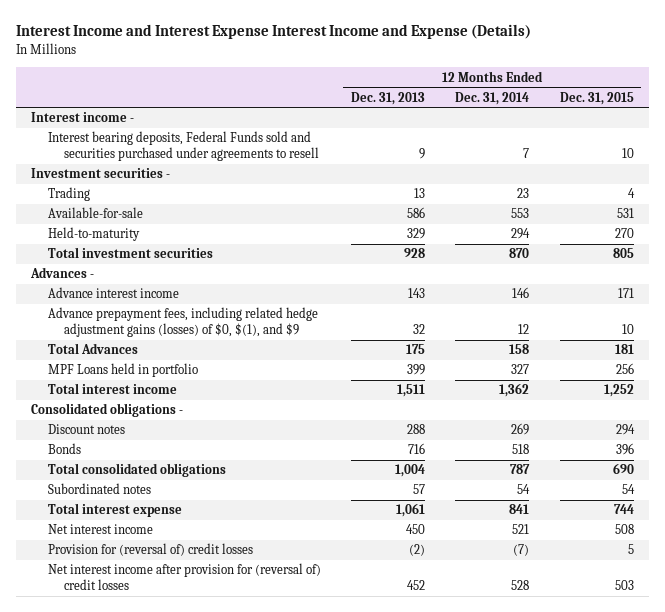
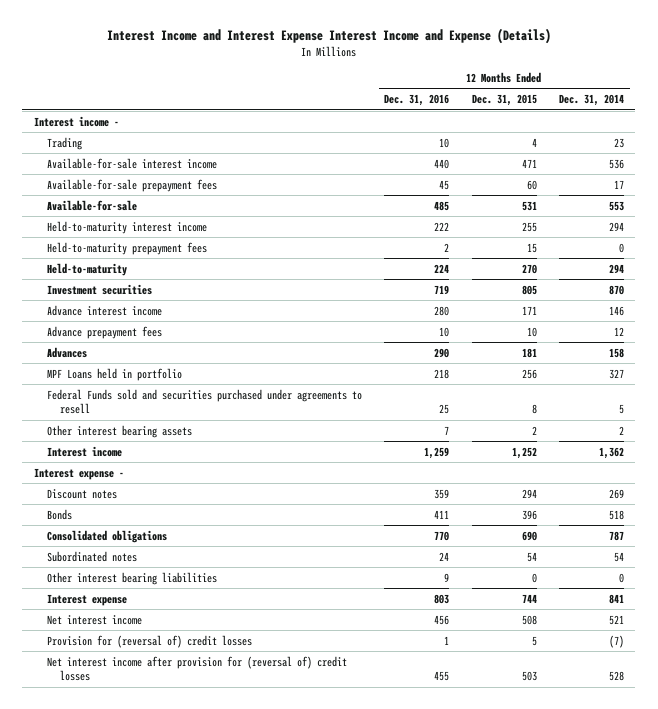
- | 12 Months Ended Dec. 31, 2013 | 12 Months Ended Dec. 31, 2014 | 12 Months Ended Dec. 31, 2015
+ | 12 Months Ended Dec. 31, 2016 | 12 Months Ended Dec. 31, 2015 | 12 Months Ended Dec. 31, 2014
- Interest bearing deposits, Federal Funds sold and securities purchased under agreements to resell | 9 | 7 | 10
- Investment securities -
+ Available-for-sale interest income | 440 | 471 | 536
+ Available-for-sale prepayment fees | 45 | 60 | 17
+ Held-to-maturity interest income | 222 | 255 | 294
+ Held-to-maturity prepayment fees | 2 | 15 | 0
- Total investment securities | 928 | 870 | 805
- Advances -
+ Investment securities | 719 | 805 | 870
- Advance prepayment fees, including related hedge adjustment gains (losses) of $0, $(1), and $9 | 32 | 12 | 10
- Total Advances | 175 | 158 | 181
+ Advance prepayment fees | 10 | 10 | 12
+ Advances | 290 | 181 | 158
- Total interest income | 1,511 | 1,362 | 1,252
- Consolidated obligations -
+ Federal Funds sold and securities purchased under agreements to resell | 25 | 8 | 5
+ Other interest bearing assets | 7 | 2 | 2
+ Interest income | 1,259 | 1,252 | 1,362
+ Interest expense -
- Total consolidated obligations | 1,004 | 787 | 690
+ Consolidated obligations | 770 | 690 | 787
- Total interest expense | 1,061 | 841 | 744
+ Other interest bearing liabilities | 9 | 0 | 0
+ Interest expense | 803 | 744 | 841

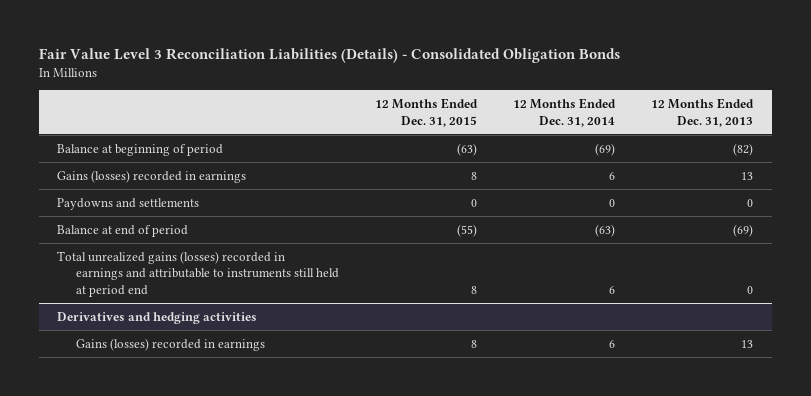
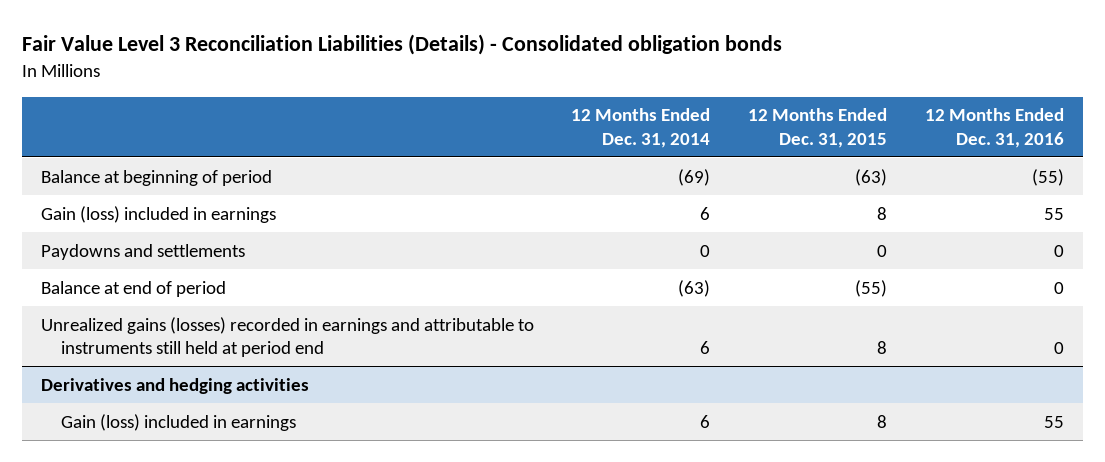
- Fair Value Level 3 Reconciliation Liabilities (Details) - Consolidated Obligation Bonds
+ Fair Value Level 3 Reconciliation Liabilities (Details) - Consolidated obligation bonds
- | 12 Months Ended Dec. 31, 2015 | 12 Months Ended Dec. 31, 2014 | 12 Months Ended Dec. 31, 2013
+ | 12 Months Ended Dec. 31, 2014 | 12 Months Ended Dec. 31, 2015 | 12 Months Ended Dec. 31, 2016
- Gains (losses) recorded in earnings | 8 | 6 | 13
+ Gain (loss) included in earnings | 6 | 8 | 55
- Total unrealized gains (losses) recorded in earnings and attributable to instruments still held at period end | 8 | 6 | 0
+ Unrealized gains (losses) recorded in earnings and attributable to instruments still held at period end | 6 | 8 | 0
@ Derivatives and hedging activities
- Gains (losses) recorded in earnings | 8 | 6 | 13
+ Gain (loss) included in earnings | 6 | 8 | 55

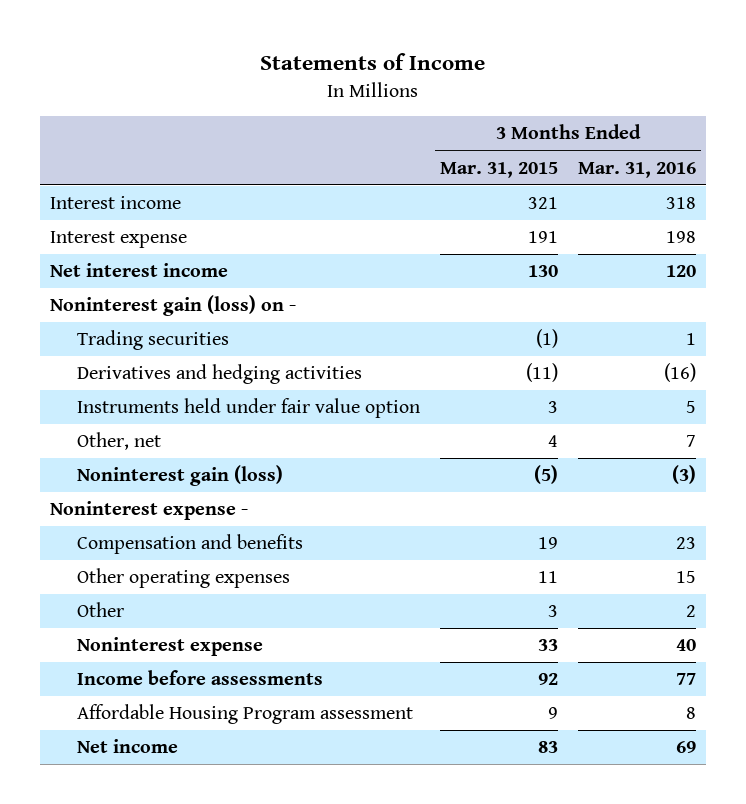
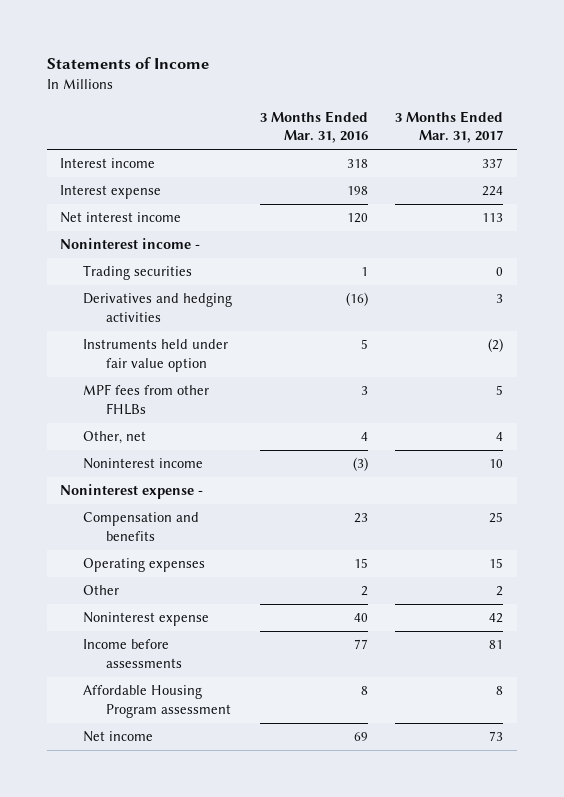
- | 3 Months Ended Mar. 31, 2015 | 3 Months Ended Mar. 31, 2016
+ | 3 Months Ended Mar. 31, 2016 | 3 Months Ended Mar. 31, 2017
- Noninterest gain (loss) on -
+ Noninterest income -
- Other, net | 4 | 7
- Noninterest gain (loss) | (5) | (3)
+ MPF fees from other FHLBs | 3 | 5
+ Other, net | 4 | 4
+ Noninterest income | (3) | 10
- Other operating expenses | 11 | 15
+ Operating expenses | 15 | 15

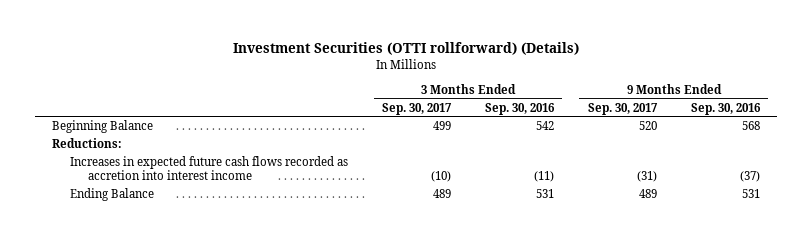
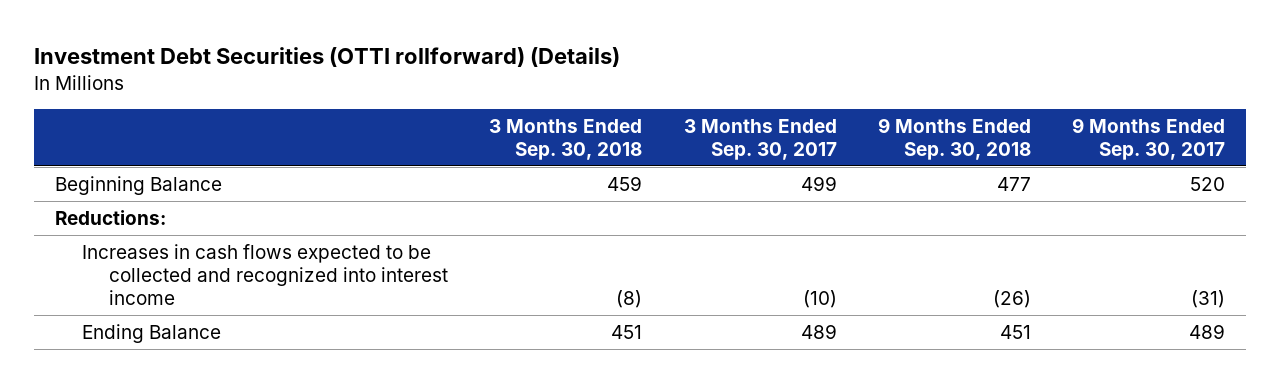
- Investment Securities (OTTI rollforward) (Details)
+ Investment Debt Securities (OTTI rollforward) (Details)
- | 3 Months Ended Sep. 30, 2017 | 3 Months Ended Sep. 30, 2016 | 9 Months Ended Sep. 30, 2017 | 9 Months Ended Sep. 30, 2016
+ | 3 Months Ended Sep. 30, 2018 | 3 Months Ended Sep. 30, 2017 | 9 Months Ended Sep. 30, 2018 | 9 Months Ended Sep. 30, 2017
- Increases in expected future cash flows recorded as accretion into interest income | (10) | (11) | (31) | (37)
+ Increases in cash flows expected to be collected and recognized into interest income | (8) | (10) | (26) | (31)

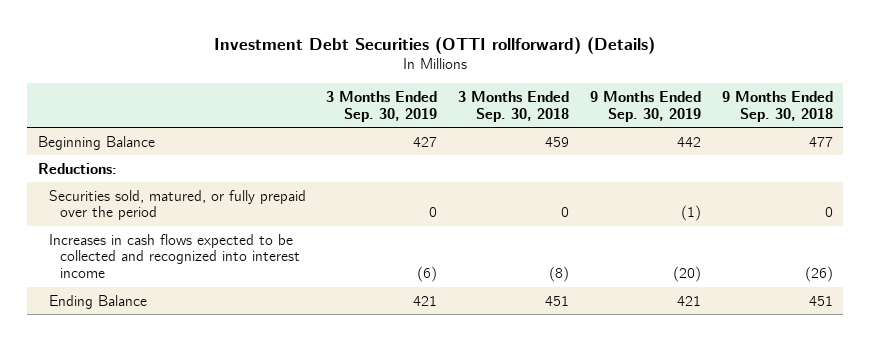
- | 3 Months Ended Sep. 30, 2018 | 3 Months Ended Sep. 30, 2017 | 9 Months Ended Sep. 30, 2018 | 9 Months Ended Sep. 30, 2017
+ | 3 Months Ended Sep. 30, 2019 | 3 Months Ended Sep. 30, 2018 | 9 Months Ended Sep. 30, 2019 | 9 Months Ended Sep. 30, 2018
+ Securities sold, matured, or fully prepaid over the period | 0 | 0 | (1) | 0

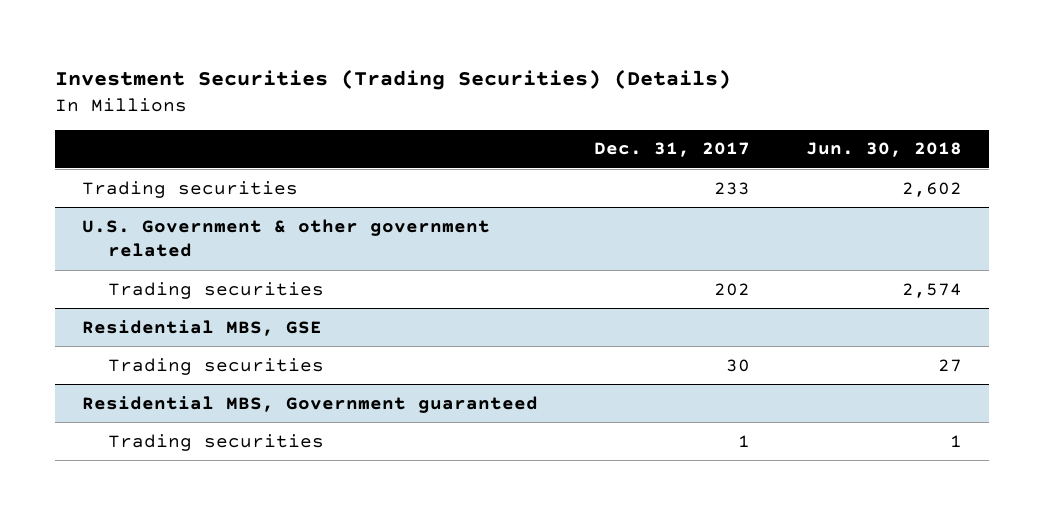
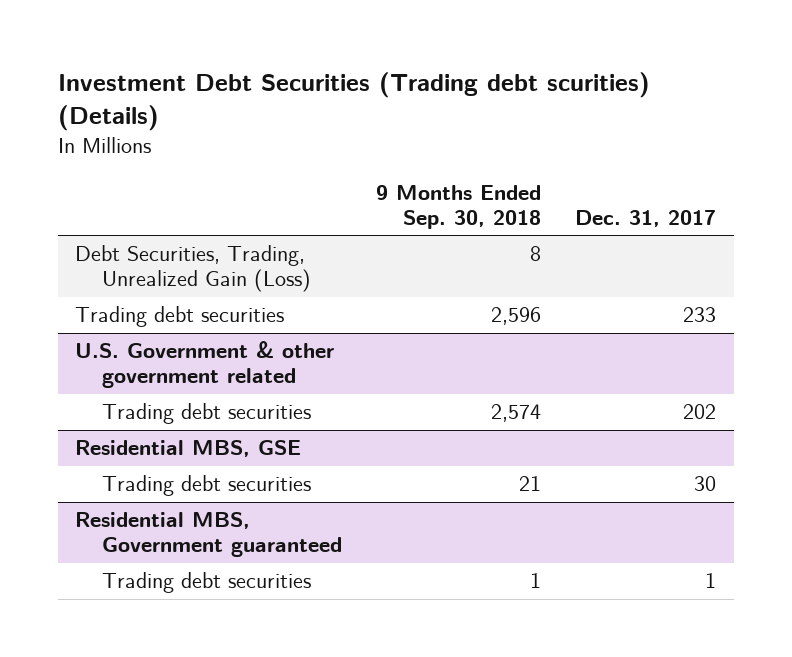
- Investment Securities (Trading Securities) (Details)
+ Investment Debt Securities (Trading debt scurities) (Details)
- | Dec. 31, 2017 | Jun. 30, 2018
+ | 9 Months Ended Sep. 30, 2018 | Dec. 31, 2017
- Trading securities | 233 | 2,602
+ Debt Securities, Trading, Unrealized Gain (Loss) | 8 |
+ Trading debt securities | 2,596 | 233
@ U.S. Government & other government related
- Trading securities | 202 | 2,574
+ Trading debt securities | 2,574 | 202
@ Residential MBS, GSE
- Trading securities | 30 | 27
+ Trading debt securities | 21 | 30
@ Residential MBS, Government guaranteed
- Trading securities | 1 | 1
+ Trading debt securities | 1 | 1

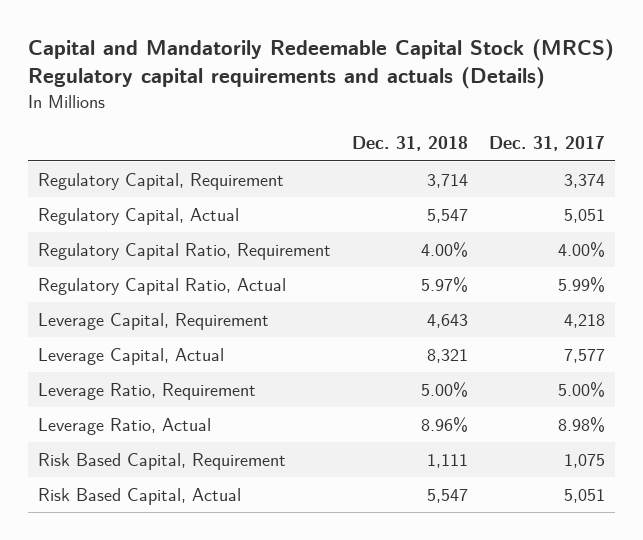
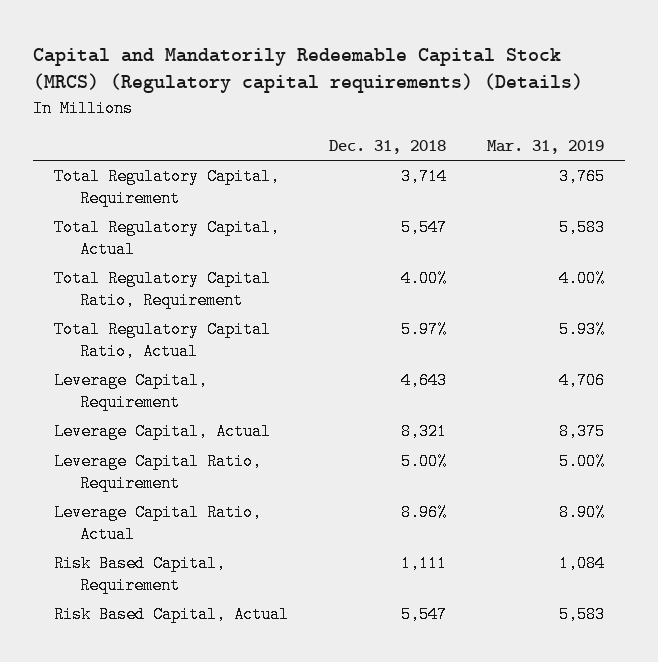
- Capital and Mandatorily Redeemable Capital Stock (MRCS) Regulatory capital requirements and actuals (Details)
+ Capital and Mandatorily Redeemable Capital Stock (MRCS) (Regulatory capital requirements) (Details)
- | Dec. 31, 2018 | Dec. 31, 2017
+ | Dec. 31, 2018 | Mar. 31, 2019
- Regulatory Capital, Requirement | 3,714 | 3,374
- Regulatory Capital, Actual | 5,547 | 5,051
- Regulatory Capital Ratio, Requirement | 4.00% | 4.00%
- Regulatory Capital Ratio, Actual | 5.97% | 5.99%
+ Total Regulatory Capital, Requirement | 3,714 | 3,765
+ Total Regulatory Capital, Actual | 5,547 | 5,583
+ Total Regulatory Capital Ratio, Requirement | 4.00% | 4.00%
+ Total Regulatory Capital Ratio, Actual | 5.97% | 5.93%
- Leverage Ratio, Requirement | 5.00% | 5.00%
- Leverage Ratio, Actual | 8.96% | 8.98%
+ Leverage Capital Ratio, Requirement | 5.00% | 5.00%
+ Leverage Capital Ratio, Actual | 8.96% | 8.90%

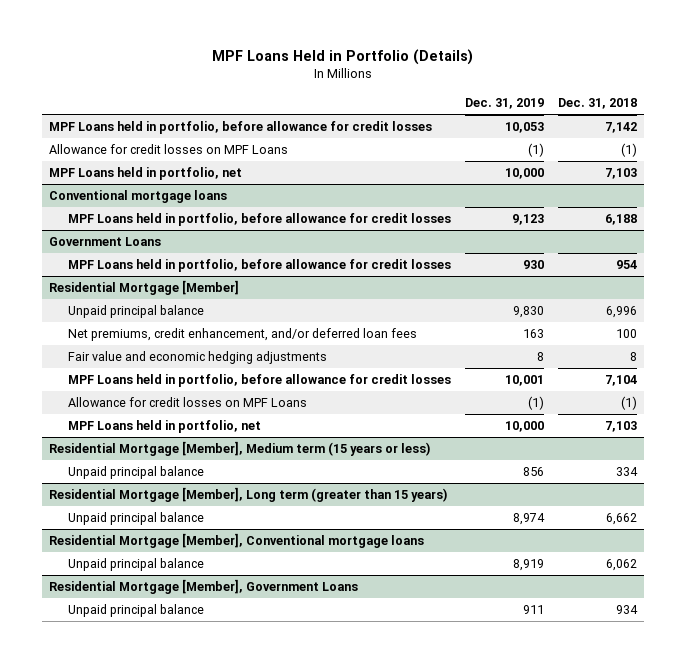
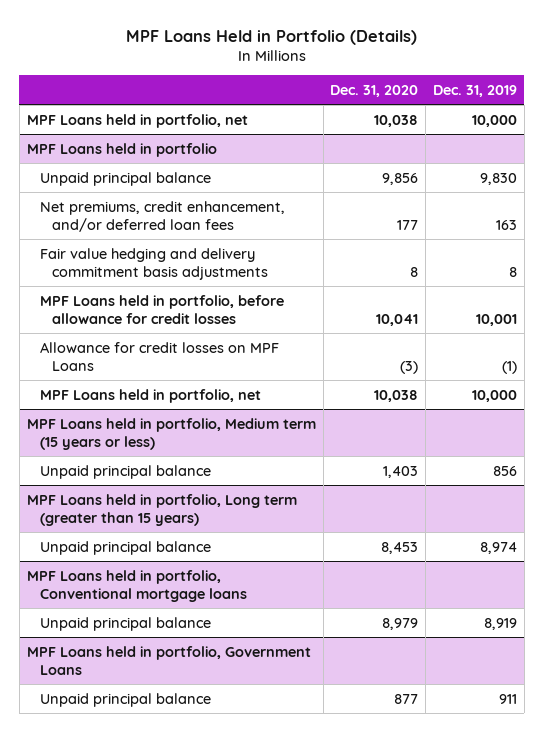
- | Dec. 31, 2019 | Dec. 31, 2018
+ | Dec. 31, 2020 | Dec. 31, 2019
- MPF Loans held in portfolio, before allowance for credit losses | 10,053 | 7,142
- Allowance for credit losses on MPF Loans | (1) | (1)
- Conventional mortgage loans
- MPF Loans held in portfolio, before allowance for credit losses | 9,123 | 6,188
- Government Loans
- MPF Loans held in portfolio, before allowance for credit losses | 930 | 954
- Residential Mortgage [Member]
+ MPF Loans held in portfolio
- Fair value and economic hedging adjustments | 8 | 8
+ Fair value hedging and delivery commitment basis adjustments | 8 | 8
- Residential Mortgage [Member], Medium term (15 years or less)
+ MPF Loans held in portfolio, Medium term (15 years or less)
- Residential Mortgage [Member], Long term (greater than 15 years)
+ MPF Loans held in portfolio, Long term (greater than 15 years)
- Residential Mortgage [Member], Conventional mortgage loans
+ MPF Loans held in portfolio, Conventional mortgage loans
- Residential Mortgage [Member], Government Loans
+ MPF Loans held in portfolio, Government Loans

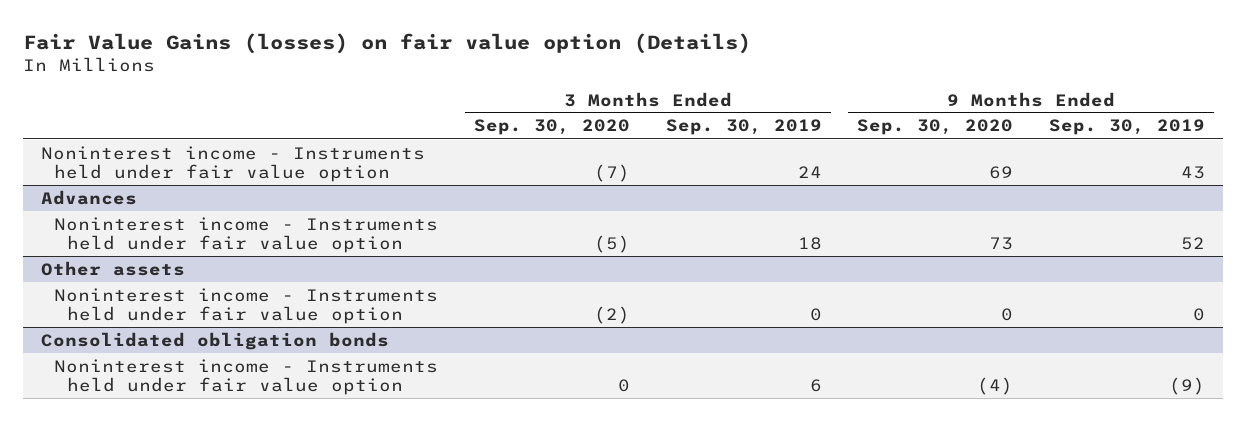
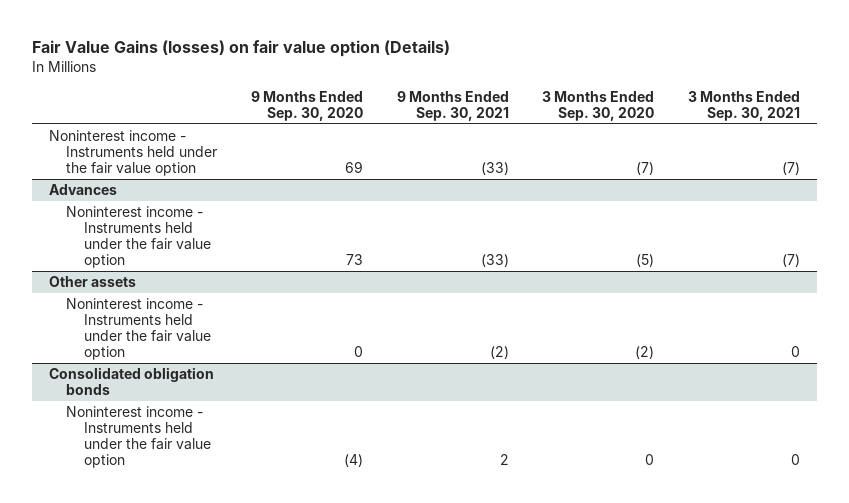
- | 3 Months Ended Sep. 30, 2020 | 3 Months Ended Sep. 30, 2019 | 9 Months Ended Sep. 30, 2020 | 9 Months Ended Sep. 30, 2019
+ | 9 Months Ended Sep. 30, 2020 | 9 Months Ended Sep. 30, 2021 | 3 Months Ended Sep. 30, 2020 | 3 Months Ended Sep. 30, 2021
- Noninterest income - Instruments held under fair value option | (7) | 24 | 69 | 43
+ Noninterest income - Instruments held under the fair value option | 69 | (33) | (7) | (7)
@ Advances
- Noninterest income - Instruments held under fair value option | (5) | 18 | 73 | 52
+ Noninterest income - Instruments held under the fair value option | 73 | (33) | (5) | (7)
@ Other assets
- Noninterest income - Instruments held under fair value option | (2) | 0 | 0 | 0
+ Noninterest income - Instruments held under the fair value option | 0 | (2) | (2) | 0
@ Consolidated obligation bonds
- Noninterest income - Instruments held under fair value option | 0 | 6 | (4) | (9)
+ Noninterest income - Instruments held under the fair value option | (4) | 2 | 0 | 0

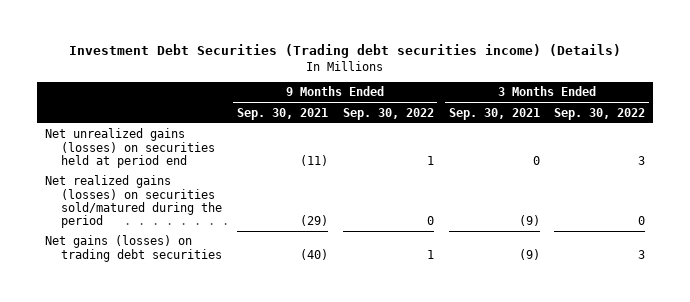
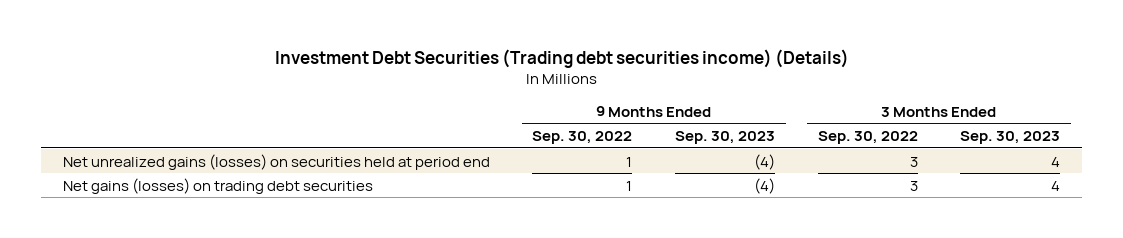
- | 9 Months Ended Sep. 30, 2021 | 9 Months Ended Sep. 30, 2022 | 3 Months Ended Sep. 30, 2021 | 3 Months Ended Sep. 30, 2022
+ | 9 Months Ended Sep. 30, 2022 | 9 Months Ended Sep. 30, 2023 | 3 Months Ended Sep. 30, 2022 | 3 Months Ended Sep. 30, 2023
- Net realized gains (losses) on securities sold/matured during the period | (29) | 0 | (9) | 0

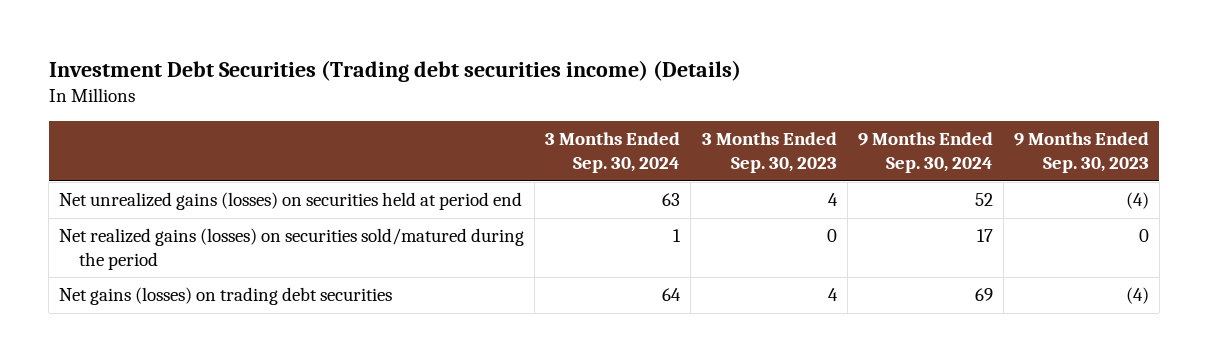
- | 9 Months Ended Sep. 30, 2022 | 9 Months Ended Sep. 30, 2023 | 3 Months Ended Sep. 30, 2022 | 3 Months Ended Sep. 30, 2023
+ | 3 Months Ended Sep. 30, 2024 | 3 Months Ended Sep. 30, 2023 | 9 Months Ended Sep. 30, 2024 | 9 Months Ended Sep. 30, 2023
+ Net realized gains (losses) on securities sold/matured during the period | 1 | 0 | 17 | 0

